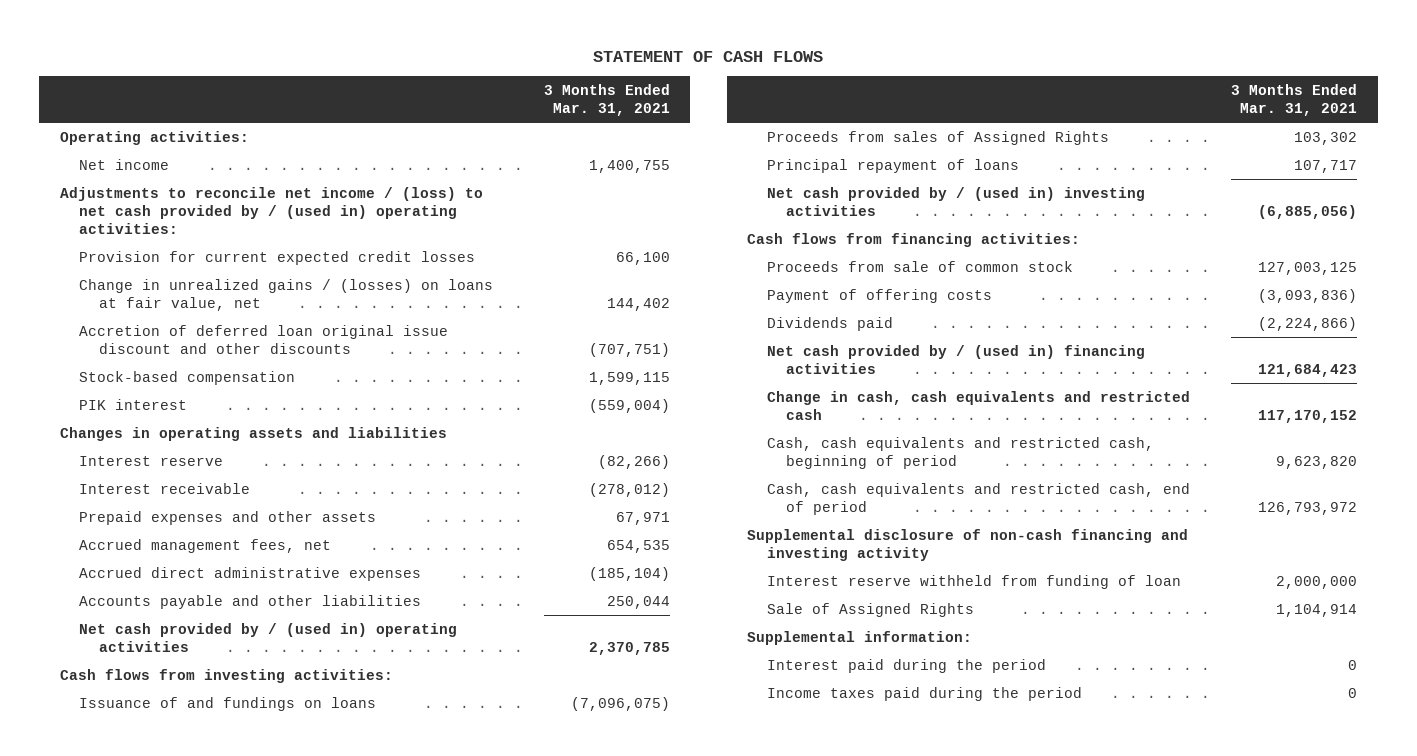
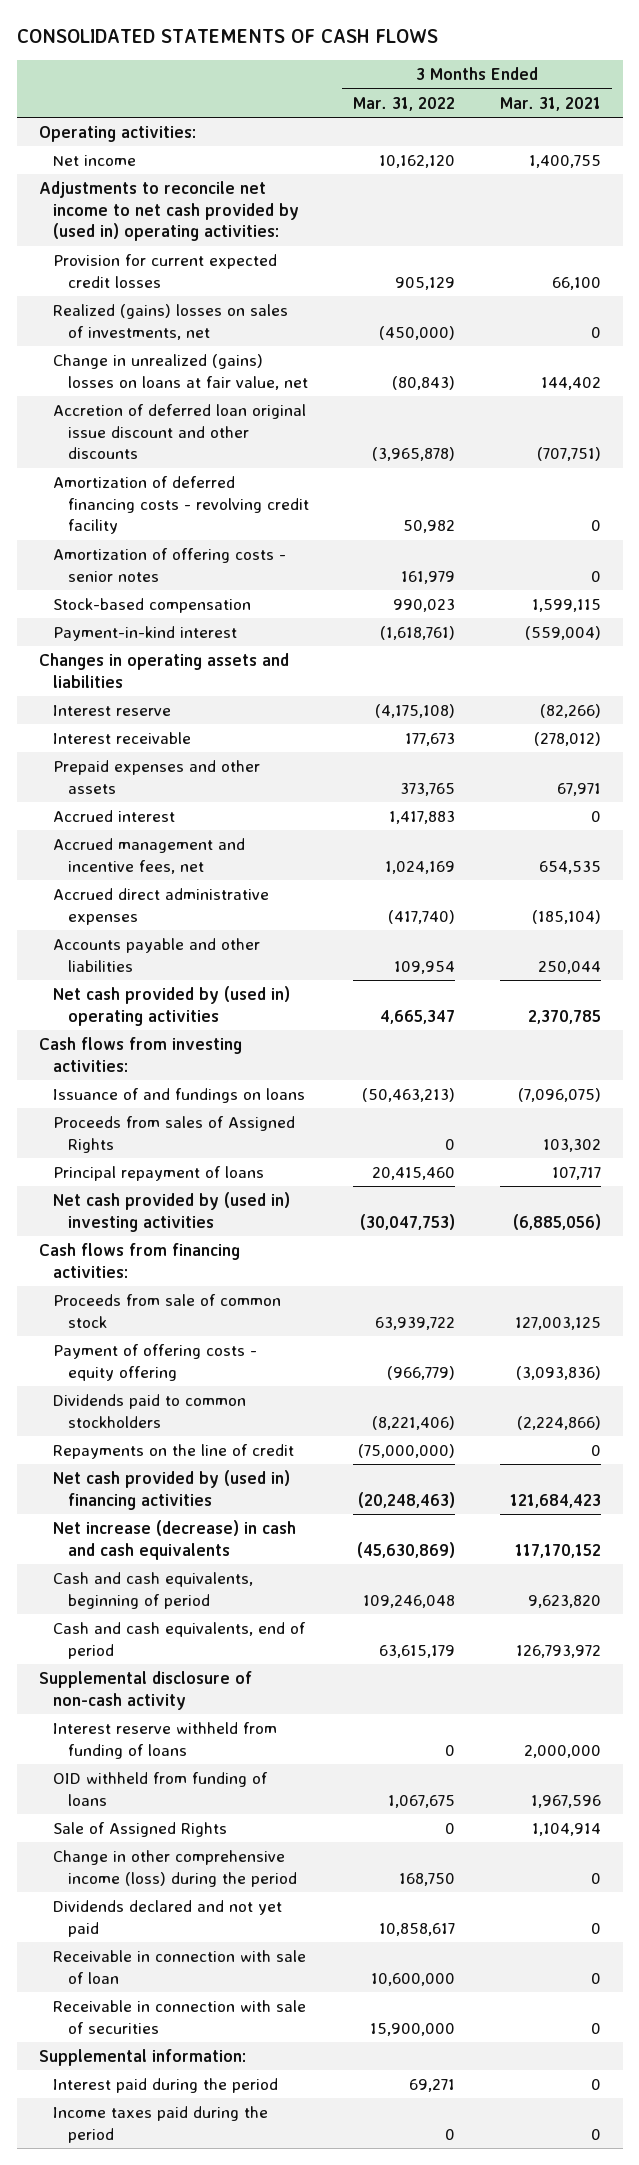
- STATEMENT OF CASH FLOWS
+ CONSOLIDATED STATEMENTS OF CASH FLOWS
- | 3 Months Ended Mar. 31, 2021
+ | 3 Months Ended Mar. 31, 2022 | 3 Months Ended Mar. 31, 2021
- Adjustments to reconcile net income / (loss) to net cash provided by / (used in) operating activities:
+ Adjustments to reconcile net income to net cash provided by (used in) operating activities:
- Change in unrealized gains / (losses) on loans at fair value, net | 144,402
+ Realized (gains) losses on sales of investments, net | (450,000) | 0
+ Change in unrealized (gains) losses on loans at fair value, net | (80,843) | 144,402
+ Amortization of deferred financing costs - revolving credit facility | 50,982 | 0
+ Amortization of offering costs - senior notes | 161,979 | 0
- PIK interest | (559,004)
+ Payment-in-kind interest | (1,618,761) | (559,004)
- Accrued management fees, net | 654,535
+ Accrued interest | 1,417,883 | 0
+ Accrued management and incentive fees, net | 1,024,169 | 654,535
- Net cash provided by / (used in) operating activities | 2,370,785
+ Net cash provided by (used in) operating activities | 4,665,347 | 2,370,785
- Net cash provided by / (used in) investing activities | (6,885,056)
+ Net cash provided by (used in) investing activities | (30,047,753) | (6,885,056)
- Payment of offering costs | (3,093,836)
- Dividends paid | (2,224,866)
- Net cash provided by / (used in) financing activities | 121,684,423
- Change in cash, cash equivalents and restricted cash | 117,170,152
- Cash, cash equivalents and restricted cash, beginning of period | 9,623,820
- Cash, cash equivalents and restricted cash, end of period | 126,793,972
- Supplemental disclosure of non-cash financing and investing activity
- Interest reserve withheld from funding of loan | 2,000,000
+ Payment of offering costs - equity offering | (966,779) | (3,093,836)
+ Dividends paid to common stockholders | (8,221,406) | (2,224,866)
+ Repayments on the line of credit | (75,000,000) | 0
+ Net cash provided by (used in) financing activities | (20,248,463) | 121,684,423
+ Net increase (decrease) in cash and cash equivalents | (45,630,869) | 117,170,152
+ Cash and cash equivalents, beginning of period | 109,246,048 | 9,623,820
+ Cash and cash equivalents, end of period | 63,615,179 | 126,793,972
+ Supplemental disclosure of non-cash activity
+ Interest reserve withheld from funding of loans | 0 | 2,000,000
+ OID withheld from funding of loans | 1,067,675 | 1,967,596
+ Change in other comprehensive income (loss) during the period | 168,750 | 0
+ Dividends declared and not yet paid | 10,858,617 | 0
+ Receivable in connection with sale of loan | 10,600,000 | 0
+ Receivable in connection with sale of securities | 15,900,000 | 0

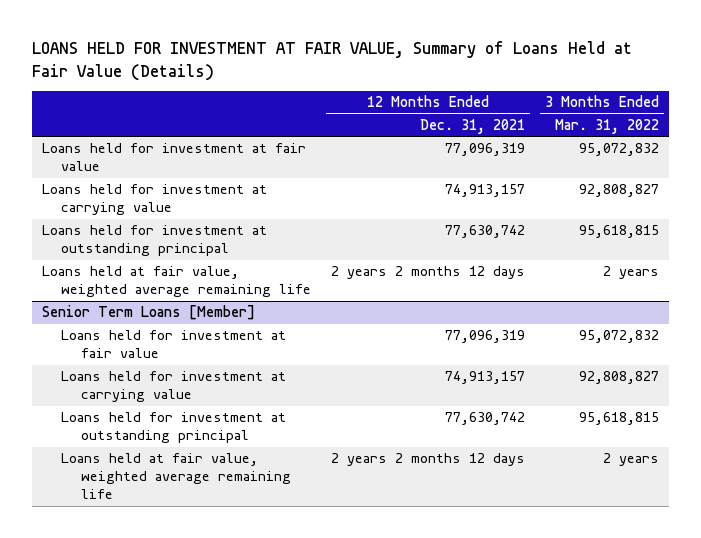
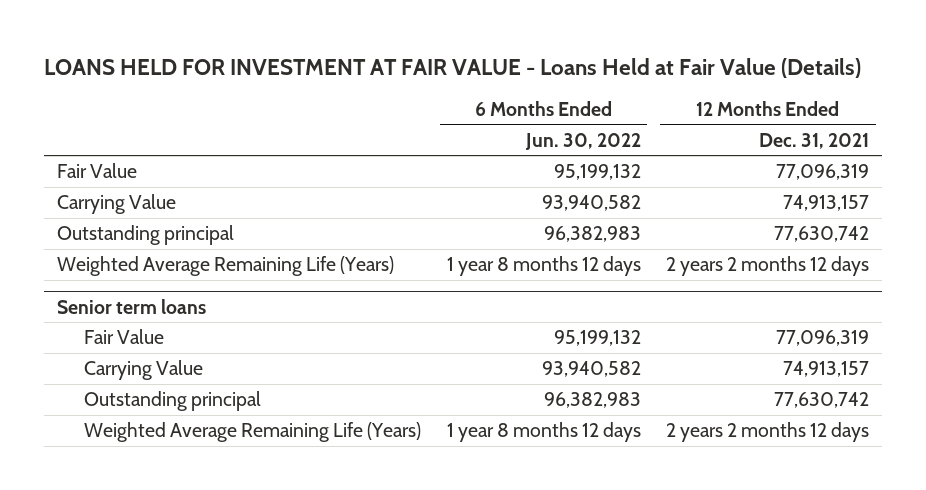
- LOANS HELD FOR INVESTMENT AT FAIR VALUE, Summary of Loans Held at Fair Value (Details)
+ LOANS HELD FOR INVESTMENT AT FAIR VALUE - Loans Held at Fair Value (Details)
- | 12 Months Ended Dec. 31, 2021 | 3 Months Ended Mar. 31, 2022
+ | 6 Months Ended Jun. 30, 2022 | 12 Months Ended Dec. 31, 2021
- Loans held for investment at fair value | 77,096,319 | 95,072,832
- Loans held for investment at carrying value | 74,913,157 | 92,808,827
- Loans held for investment at outstanding principal | 77,630,742 | 95,618,815
- Loans held at fair value, weighted average remaining life | 2 years 2 months 12 days | 2 years
- Senior Term Loans [Member]
- Loans held for investment at fair value | 77,096,319 | 95,072,832
- Loans held for investment at carrying value | 74,913,157 | 92,808,827
- Loans held for investment at outstanding principal | 77,630,742 | 95,618,815
- Loans held at fair value, weighted average remaining life | 2 years 2 months 12 days | 2 years
+ Fair Value | 95,199,132 | 77,096,319
+ Carrying Value | 93,940,582 | 74,913,157
+ Outstanding principal | 96,382,983 | 77,630,742
+ Weighted Average Remaining Life (Years) | 1 year 8 months 12 days | 2 years 2 months 12 days
+ Senior term loans
+ Fair Value | 95,199,132 | 77,096,319
+ Carrying Value | 93,940,582 | 74,913,157
+ Outstanding principal | 96,382,983 | 77,630,742
+ Weighted Average Remaining Life (Years) | 1 year 8 months 12 days | 2 years 2 months 12 days

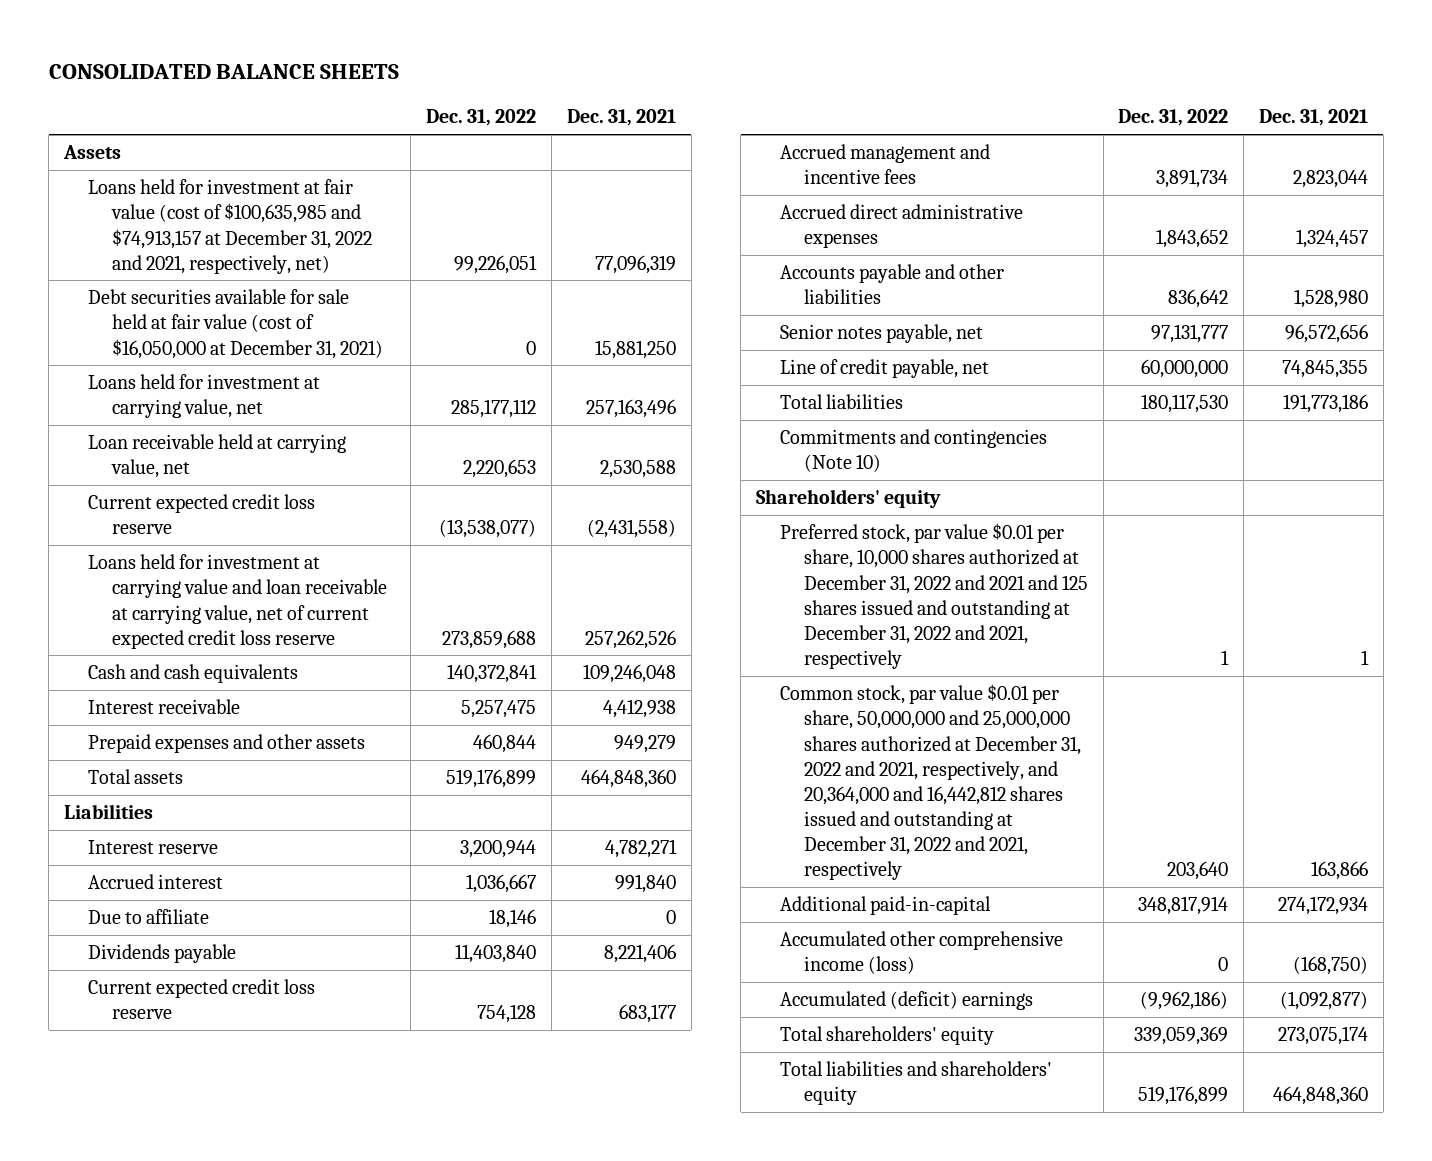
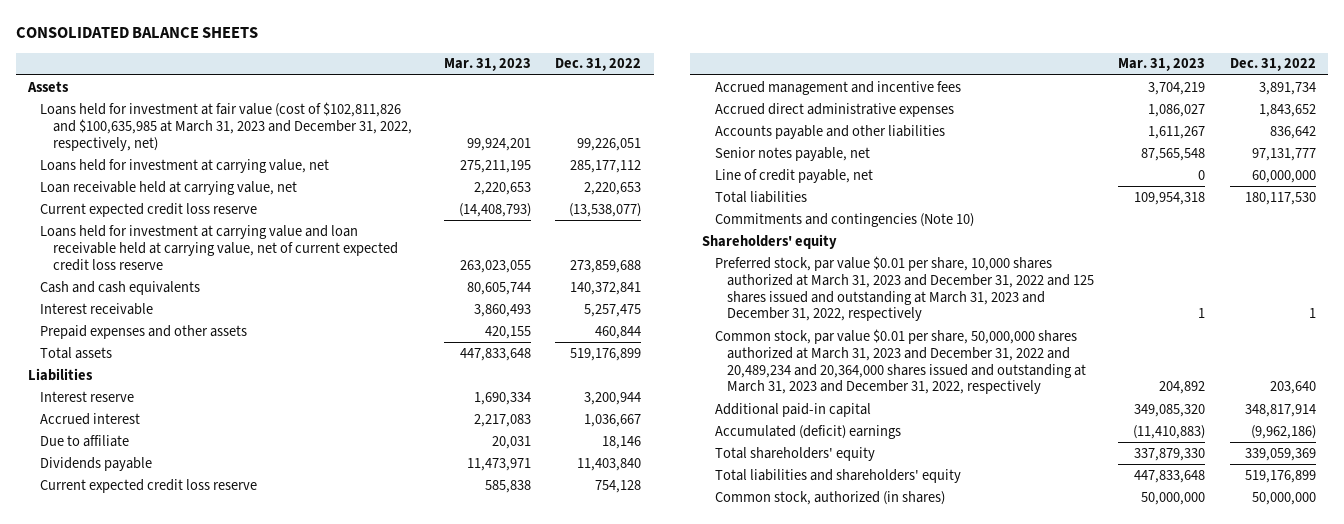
- | Dec. 31, 2022 | Dec. 31, 2021
+ | Mar. 31, 2023 | Dec. 31, 2022
- Loans held for investment at fair value (cost of $100,635,985 and $74,913,157 at December 31, 2022 and 2021, respectively, net) | 99,226,051 | 77,096,319
- Debt securities available for sale held at fair value (cost of $16,050,000 at December 31, 2021) | 0 | 15,881,250
+ Loans held for investment at fair value (cost of $102,811,826 and $100,635,985 at March 31, 2023 and December 31, 2022, respectively, net) | 99,924,201 | 99,226,051
- Loans held for investment at carrying value and loan receivable at carrying value, net of current expected credit loss reserve | 273,859,688 | 257,262,526
+ Loans held for investment at carrying value and loan receivable held at carrying value, net of current expected credit loss reserve | 263,023,055 | 273,859,688
- Preferred stock, par value $0.01 per share, 10,000 shares authorized at December 31, 2022 and 2021 and 125 shares issued and outstanding at December 31, 2022 and 2021, respectively | 1 | 1
- Common stock, par value $0.01 per share, 50,000,000 and 25,000,000 shares authorized at December 31, 2022 and 2021, respectively, and 20,364,000 and 16,442,812 shares issued and outstanding at December 31, 2022 and 2021, respectively | 203,640 | 163,866
- Additional paid-in-capital | 348,817,914 | 274,172,934
- Accumulated other comprehensive income (loss) | 0 | (168,750)
+ Preferred stock, par value $0.01 per share, 10,000 shares authorized at March 31, 2023 and December 31, 2022 and 125 shares issued and outstanding at March 31, 2023 and December 31, 2022, respectively | 1 | 1
+ Common stock, par value $0.01 per share, 50,000,000 shares authorized at March 31, 2023 and December 31, 2022 and 20,489,234 and 20,364,000 shares issued and outstanding at March 31, 2023 and December 31, 2022, respectively | 204,892 | 203,640
+ Additional paid-in capital | 349,085,320 | 348,817,914
+ Common stock, authorized (in shares) | 50,000,000 | 50,000,000

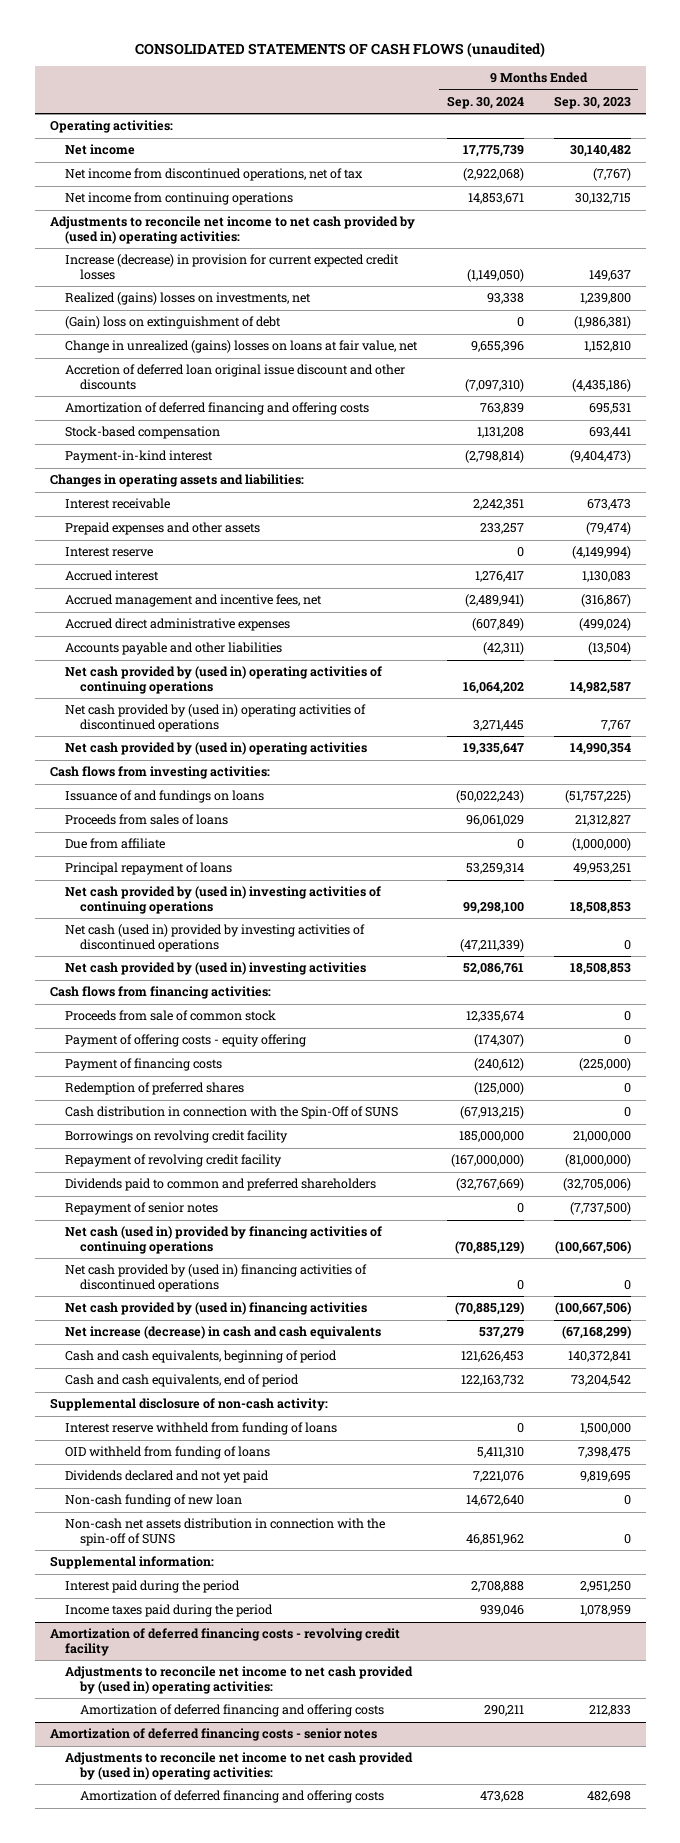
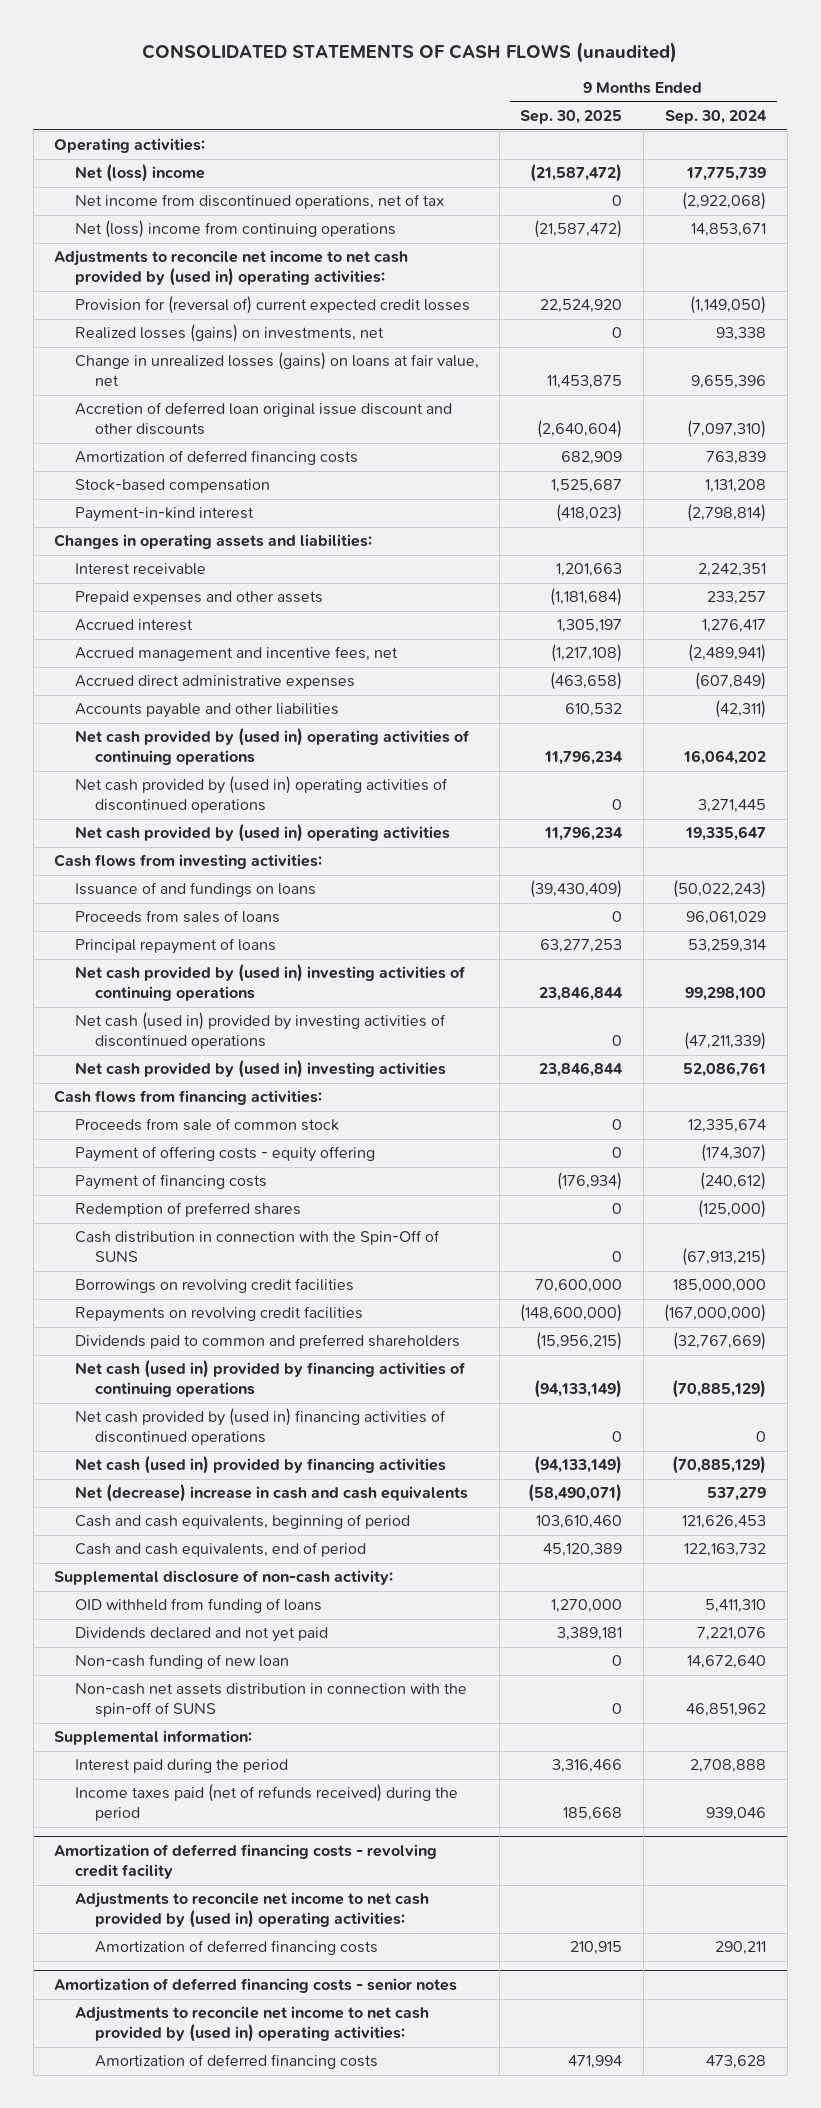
- | 9 Months Ended Sep. 30, 2024 | 9 Months Ended Sep. 30, 2023
+ | 9 Months Ended Sep. 30, 2025 | 9 Months Ended Sep. 30, 2024
- Net income | 17,775,739 | 30,140,482
+ Net (loss) income | (21,587,472) | 17,775,739
- Net income from continuing operations | 14,853,671 | 30,132,715
+ Net (loss) income from continuing operations | (21,587,472) | 14,853,671
- Increase (decrease) in provision for current expected credit losses | (1,149,050) | 149,637
- Realized (gains) losses on investments, net | 93,338 | 1,239,800
- (Gain) loss on extinguishment of debt | 0 | (1,986,381)
- Change in unrealized (gains) losses on loans at fair value, net | 9,655,396 | 1,152,810
+ Provision for (reversal of) current expected credit losses | 22,524,920 | (1,149,050)
+ Realized losses (gains) on investments, net | 0 | 93,338
+ Change in unrealized losses (gains) on loans at fair value, net | 11,453,875 | 9,655,396
- Amortization of deferred financing and offering costs | 763,839 | 695,531
+ Amortization of deferred financing costs | 682,909 | 763,839
- Interest reserve | 0 | (4,149,994)
- Due from affiliate | 0 | (1,000,000)
- Borrowings on revolving credit facility | 185,000,000 | 21,000,000
- Repayment of revolving credit facility | (167,000,000) | (81,000,000)
+ Borrowings on revolving credit facilities | 70,600,000 | 185,000,000
+ Repayments on revolving credit facilities | (148,600,000) | (167,000,000)
- Repayment of senior notes | 0 | (7,737,500)
- Net cash provided by (used in) financing activities | (70,885,129) | (100,667,506)
- Net increase (decrease) in cash and cash equivalents | 537,279 | (67,168,299)
+ Net cash (used in) provided by financing activities | (94,133,149) | (70,885,129)
+ Net (decrease) increase in cash and cash equivalents | (58,490,071) | 537,279
- Interest reserve withheld from funding of loans | 0 | 1,500,000
- Income taxes paid during the period | 939,046 | 1,078,959
+ Income taxes paid (net of refunds received) during the period | 185,668 | 939,046
@ Amortization of deferred financing costs - revolving credit facility
- Amortization of deferred financing and offering costs | 290,211 | 212,833
+ Amortization of deferred financing costs | 210,915 | 290,211
@ Amortization of deferred financing costs - senior notes
- Amortization of deferred financing and offering costs | 473,628 | 482,698
+ Amortization of deferred financing costs | 471,994 | 473,628

